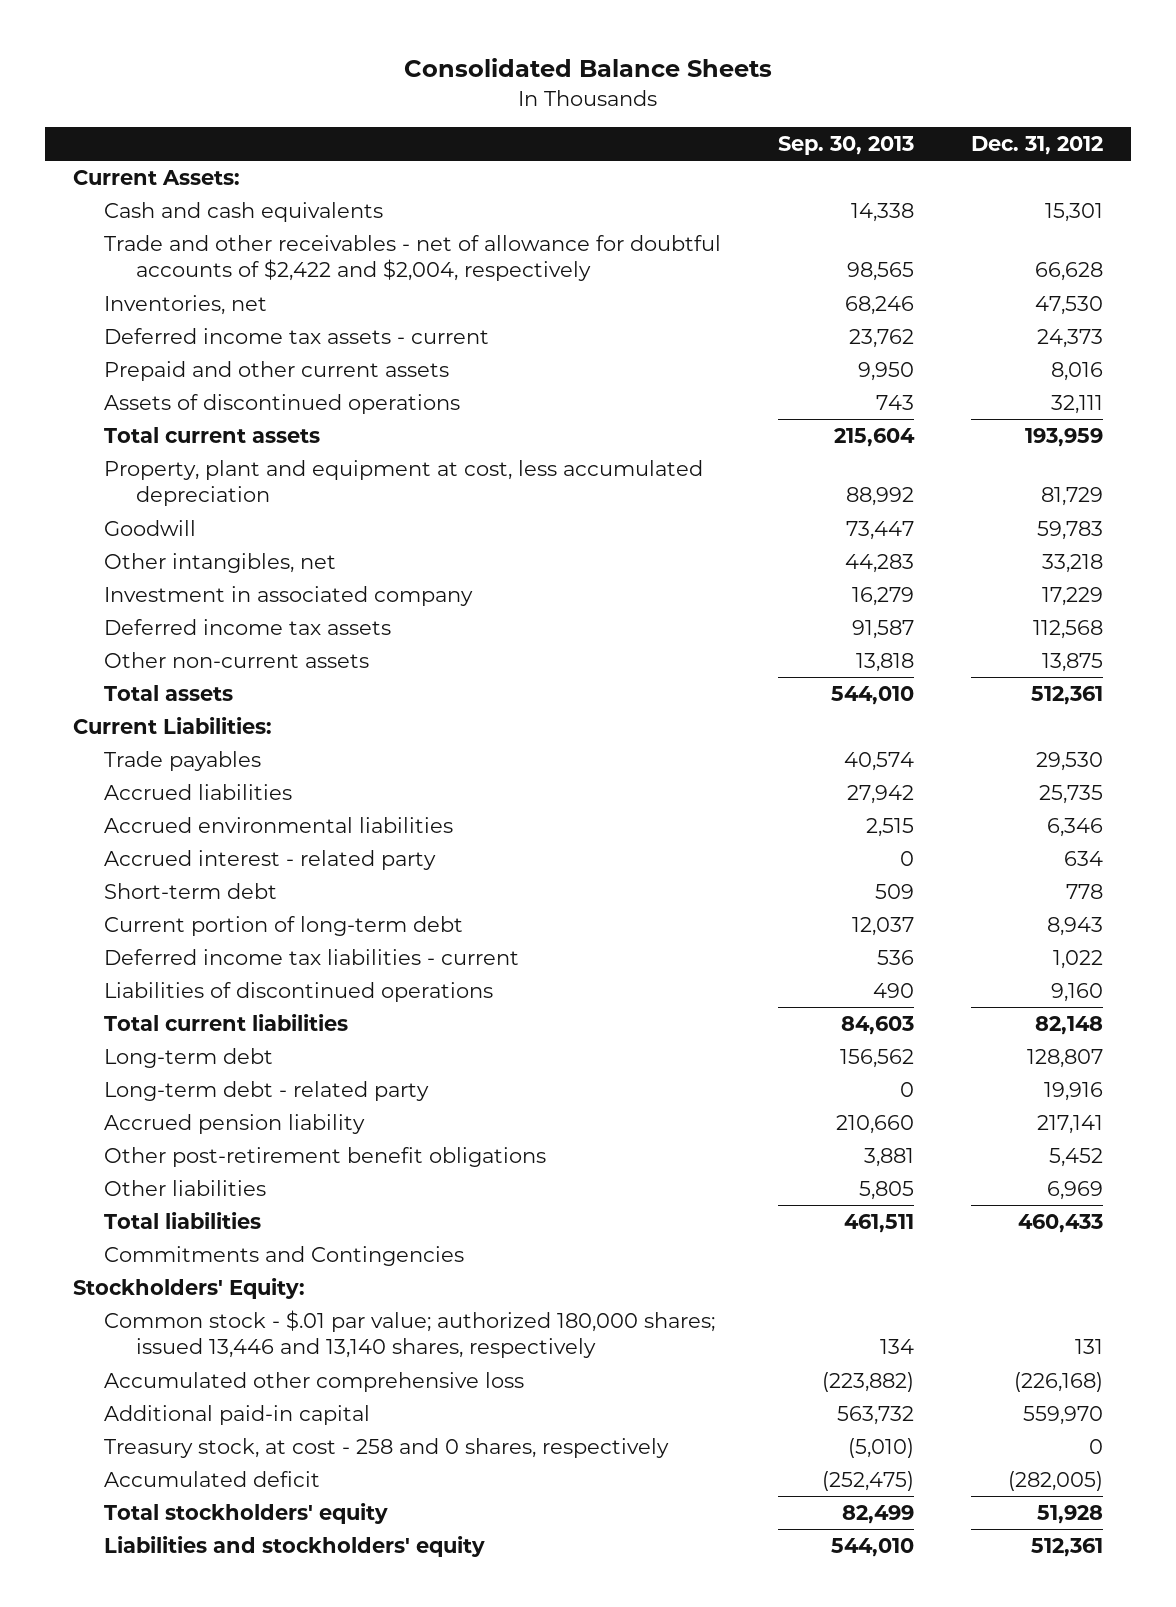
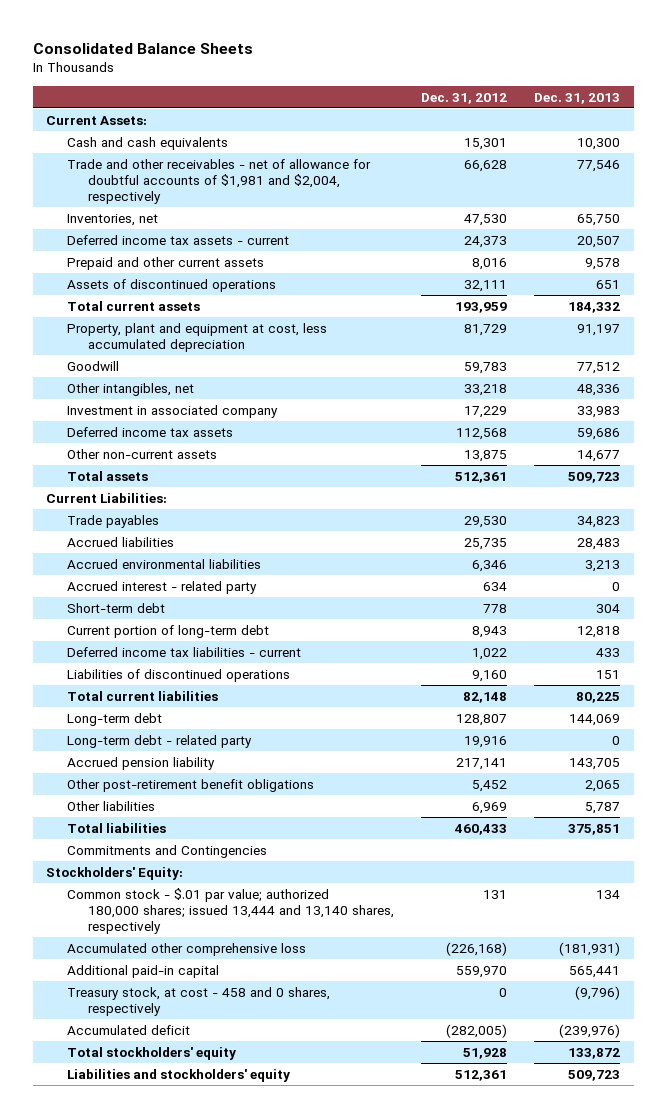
- | Sep. 30, 2013 | Dec. 31, 2012
+ | Dec. 31, 2012 | Dec. 31, 2013
- Trade and other receivables - net of allowance for doubtful accounts of $2,422 and $2,004, respectively | 98,565 | 66,628
+ Trade and other receivables - net of allowance for doubtful accounts of $1,981 and $2,004, respectively | 66,628 | 77,546
- Common stock - $.01 par value; authorized 180,000 shares; issued 13,446 and 13,140 shares, respectively | 134 | 131
+ Common stock - $.01 par value; authorized 180,000 shares; issued 13,444 and 13,140 shares, respectively | 131 | 134
- Treasury stock, at cost - 258 and 0 shares, respectively | (5,010) | 0
+ Treasury stock, at cost - 458 and 0 shares, respectively | 0 | (9,796)

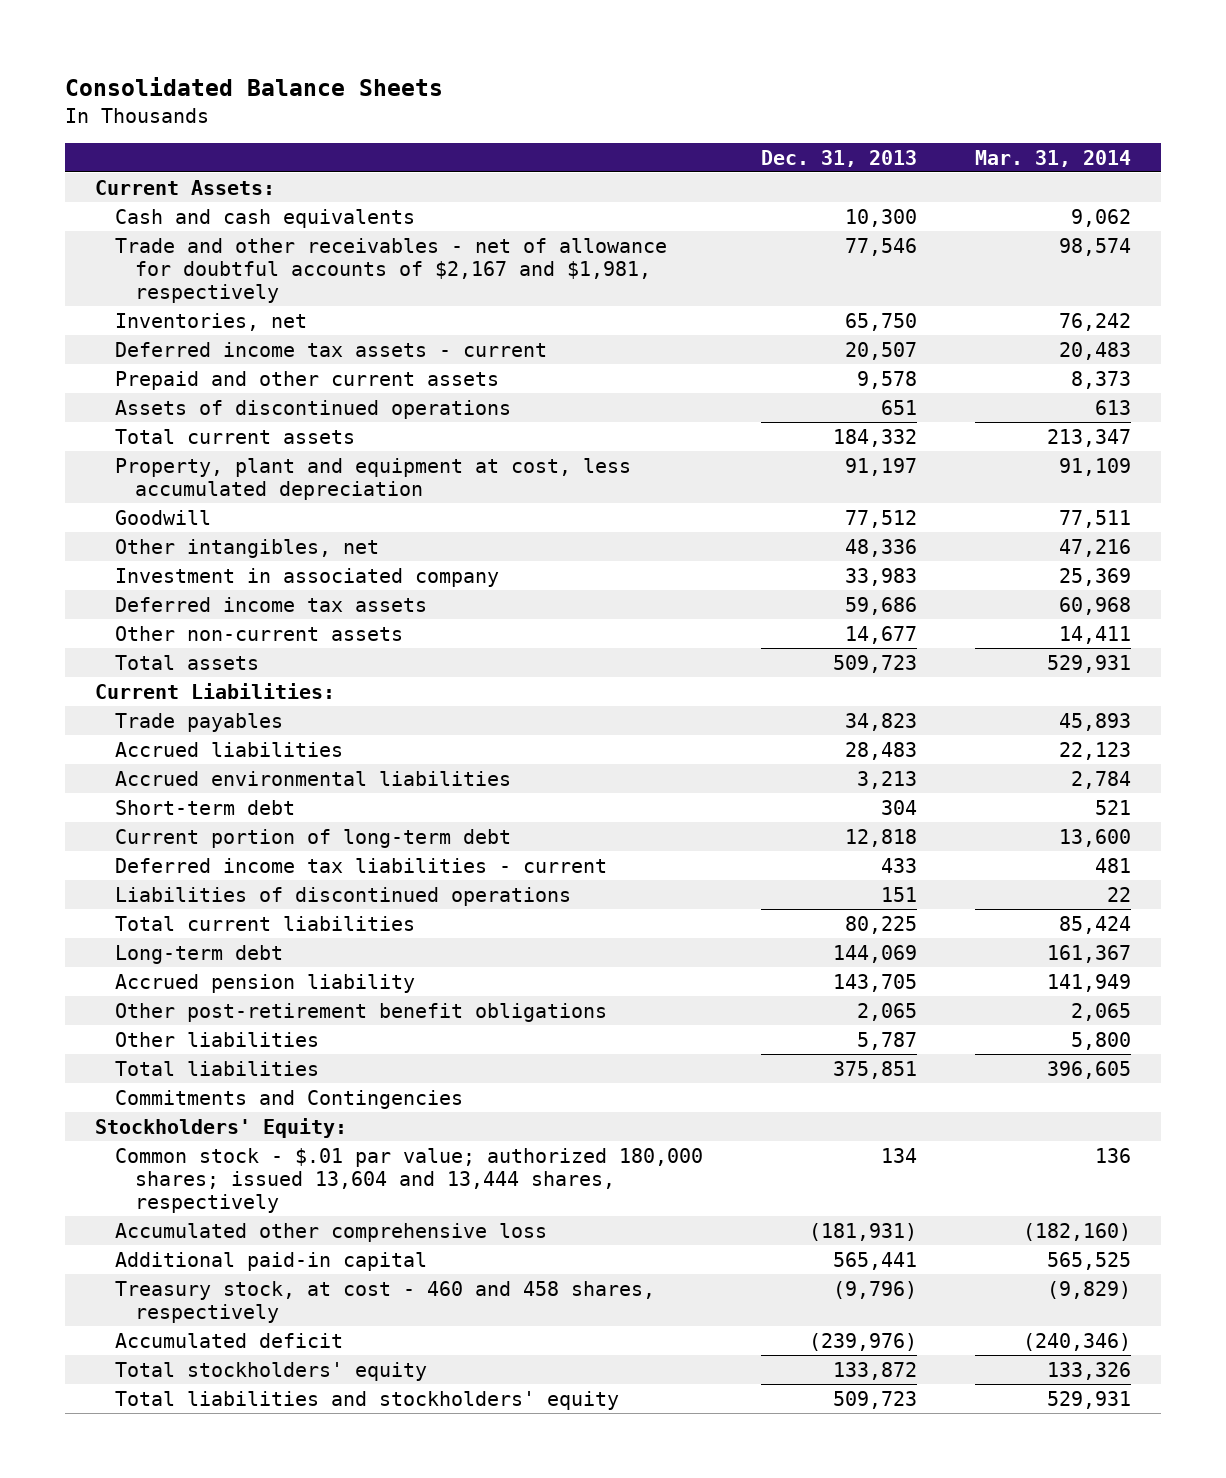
- | Dec. 31, 2012 | Dec. 31, 2013
+ | Dec. 31, 2013 | Mar. 31, 2014
- Trade and other receivables - net of allowance for doubtful accounts of $1,981 and $2,004, respectively | 66,628 | 77,546
+ Trade and other receivables - net of allowance for doubtful accounts of $2,167 and $1,981, respectively | 77,546 | 98,574
- Accrued interest - related party | 634 | 0
- Long-term debt - related party | 19,916 | 0
- Common stock - $.01 par value; authorized 180,000 shares; issued 13,444 and 13,140 shares, respectively | 131 | 134
+ Common stock - $.01 par value; authorized 180,000 shares; issued 13,604 and 13,444 shares, respectively | 134 | 136
- Treasury stock, at cost - 458 and 0 shares, respectively | 0 | (9,796)
+ Treasury stock, at cost - 460 and 458 shares, respectively | (9,796) | (9,829)
- Liabilities and stockholders' equity | 512,361 | 509,723
+ Total liabilities and stockholders' equity | 509,723 | 529,931

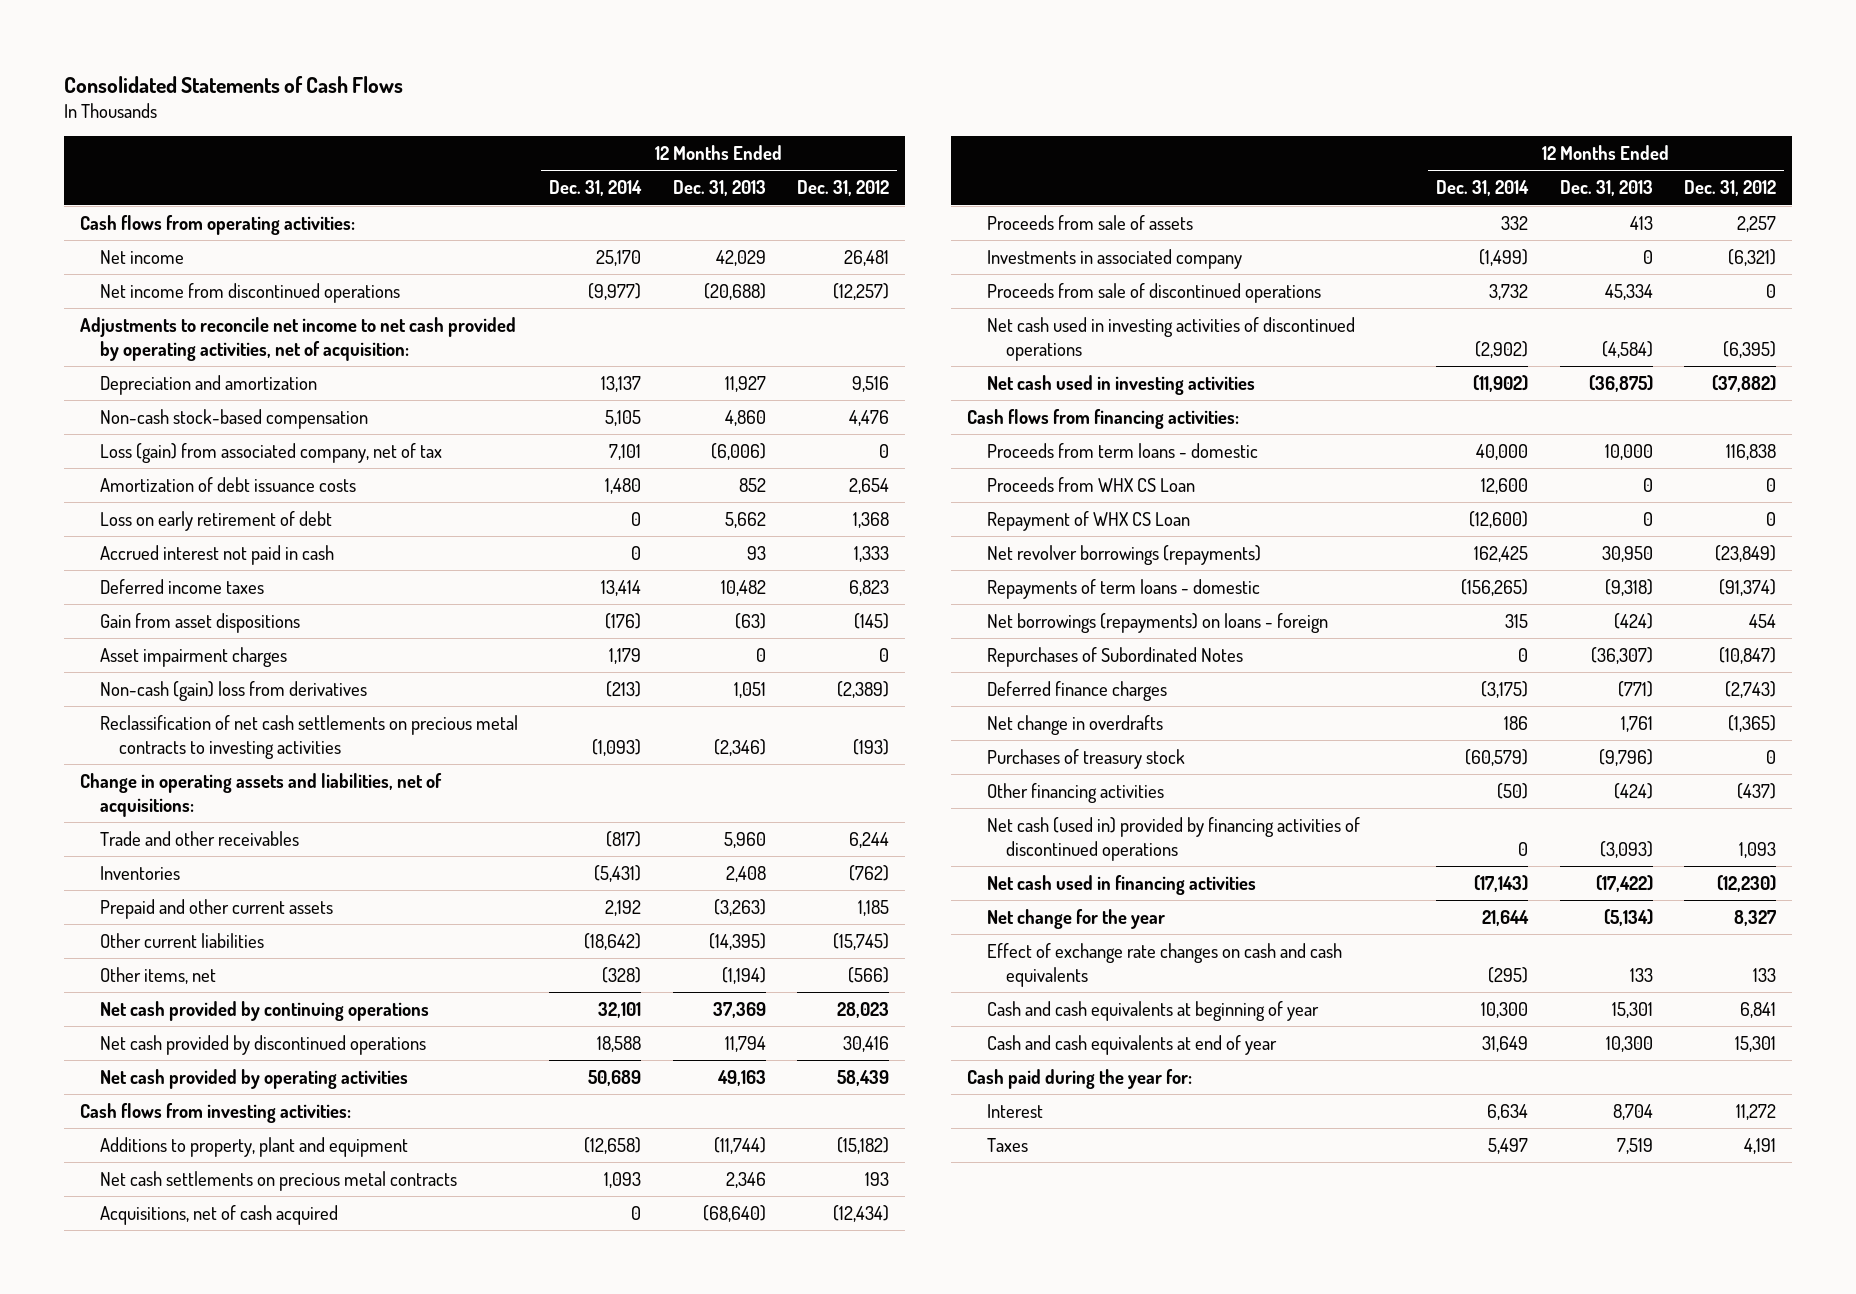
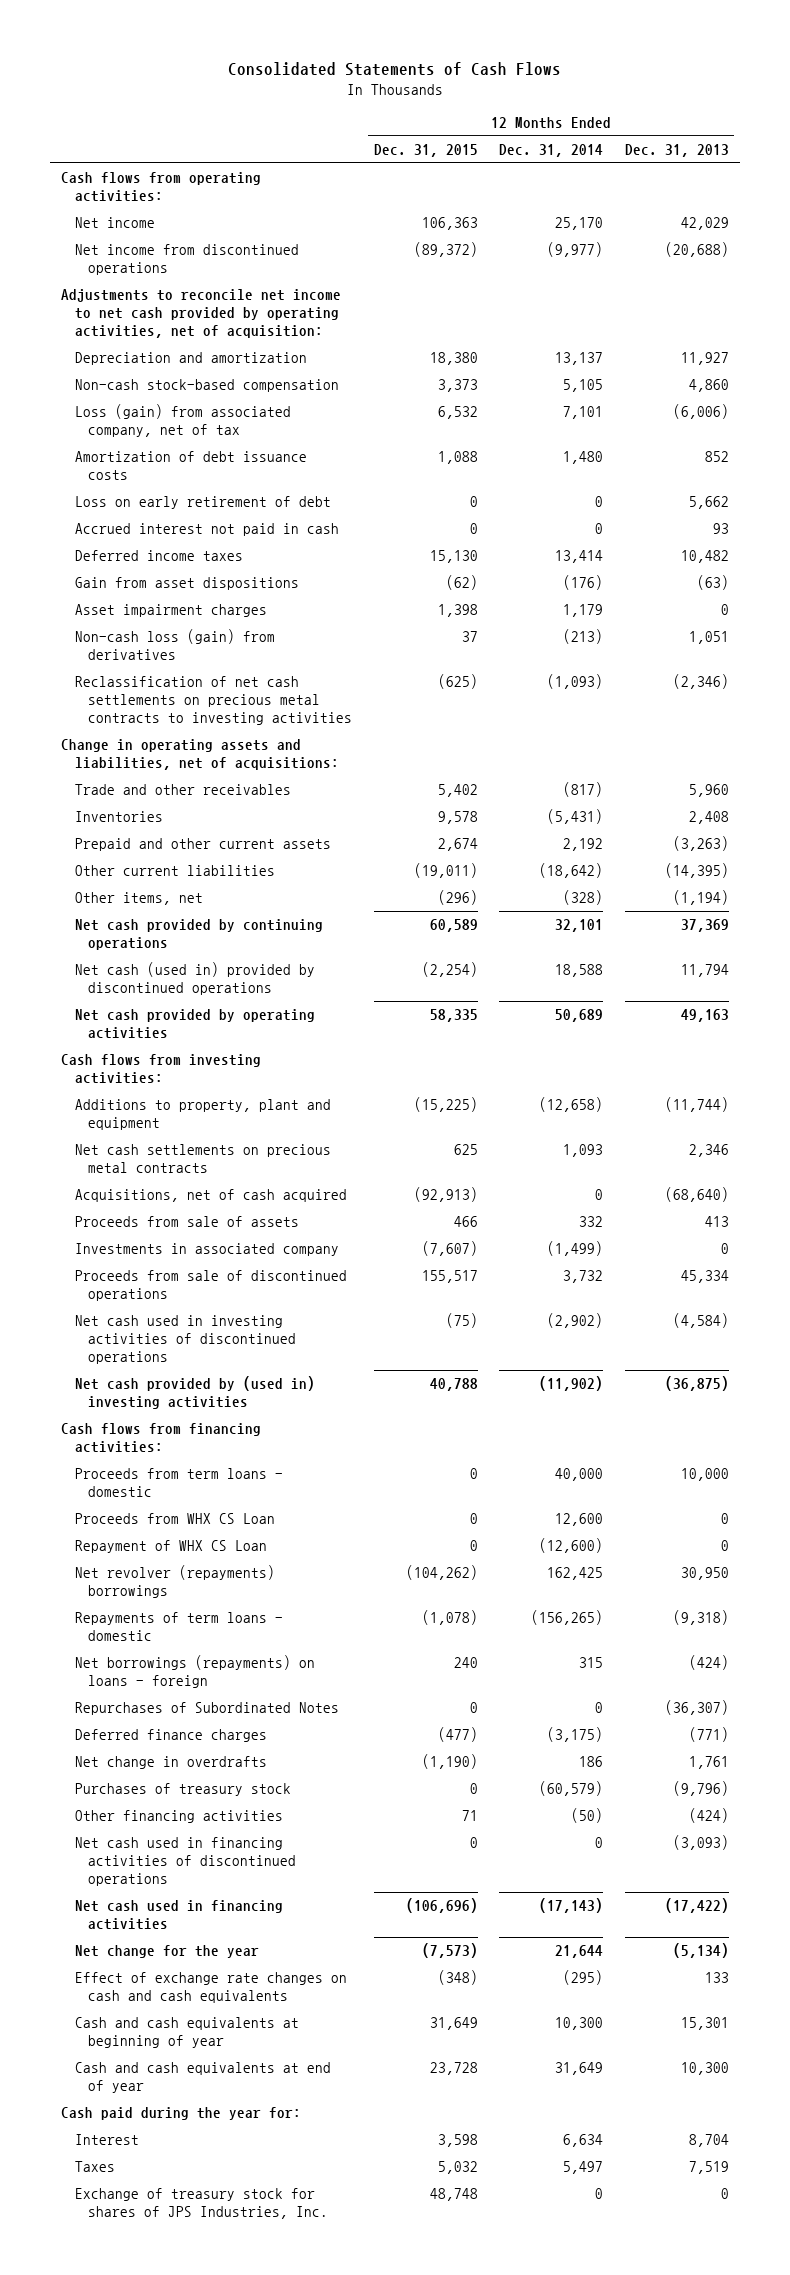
- | 12 Months Ended Dec. 31, 2014 | 12 Months Ended Dec. 31, 2013 | 12 Months Ended Dec. 31, 2012
+ | 12 Months Ended Dec. 31, 2015 | 12 Months Ended Dec. 31, 2014 | 12 Months Ended Dec. 31, 2013
- Non-cash (gain) loss from derivatives | (213) | 1,051 | (2,389)
+ Non-cash loss (gain) from derivatives | 37 | (213) | 1,051
- Net cash provided by discontinued operations | 18,588 | 11,794 | 30,416
+ Net cash (used in) provided by discontinued operations | (2,254) | 18,588 | 11,794
- Net cash used in investing activities | (11,902) | (36,875) | (37,882)
+ Net cash provided by (used in) investing activities | 40,788 | (11,902) | (36,875)
- Net revolver borrowings (repayments) | 162,425 | 30,950 | (23,849)
+ Net revolver (repayments) borrowings | (104,262) | 162,425 | 30,950
- Net cash (used in) provided by financing activities of discontinued operations | 0 | (3,093) | 1,093
+ Net cash used in financing activities of discontinued operations | 0 | 0 | (3,093)
+ Exchange of treasury stock for shares of JPS Industries, Inc. | 48,748 | 0 | 0

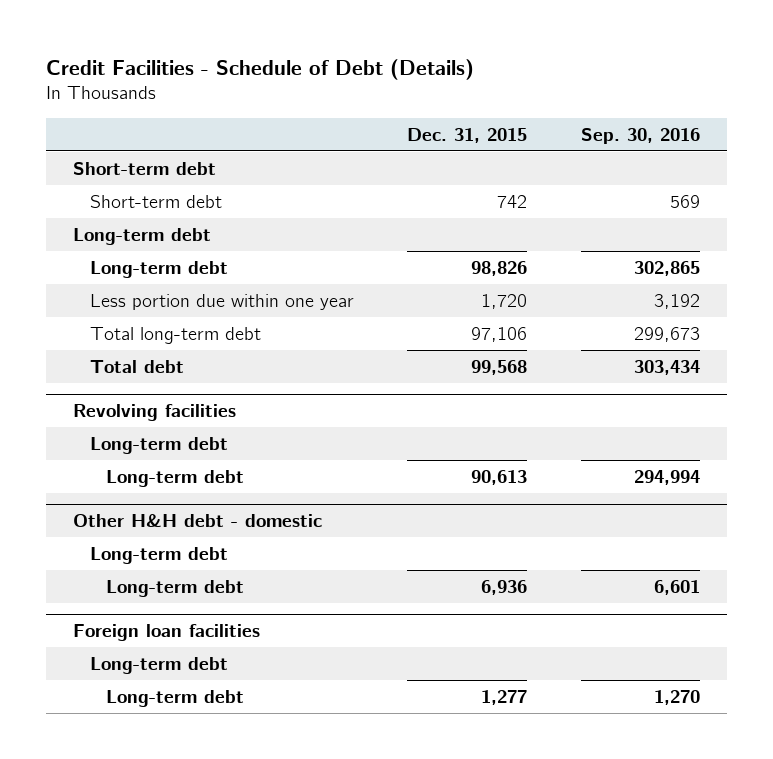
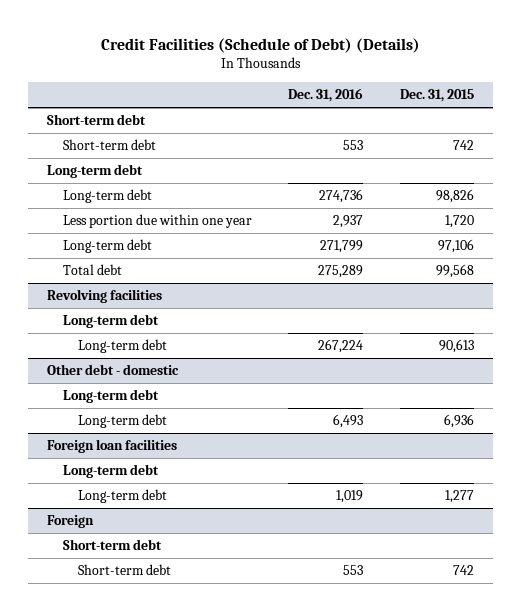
- Credit Facilities - Schedule of Debt (Details)
+ Credit Facilities (Schedule of Debt) (Details)
- | Dec. 31, 2015 | Sep. 30, 2016
+ | Dec. 31, 2016 | Dec. 31, 2015
- Total long-term debt | 97,106 | 299,673
+ Long-term debt | 271,799 | 97,106
- Other H&H debt - domestic
+ Other debt - domestic
+ Foreign
+ Short-term debt
+ Short-term debt | 553 | 742

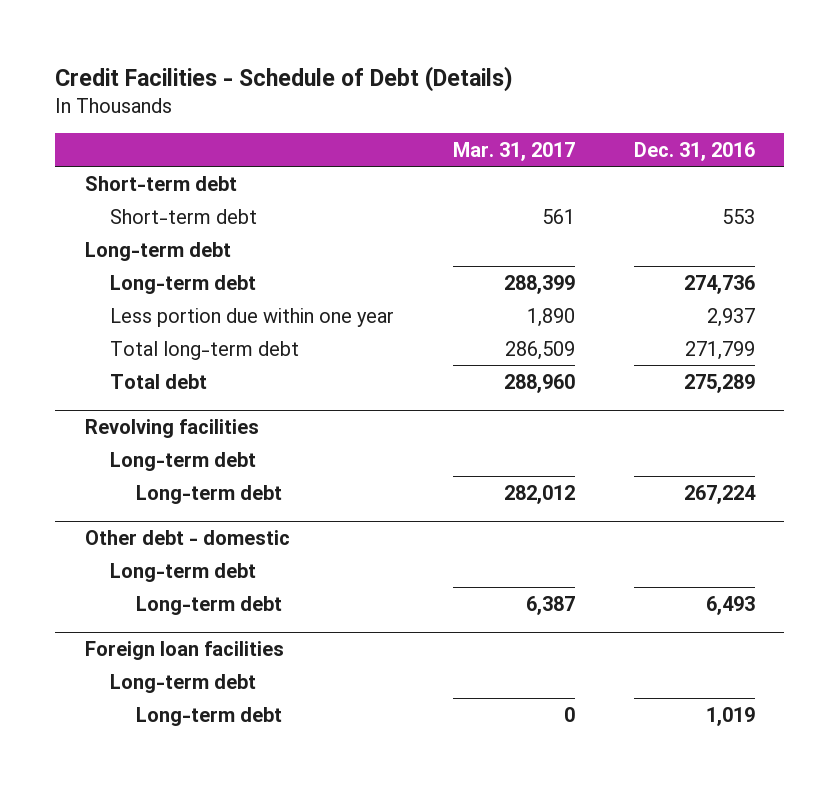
- Credit Facilities (Schedule of Debt) (Details)
+ Credit Facilities - Schedule of Debt (Details)
- | Dec. 31, 2016 | Dec. 31, 2015
+ | Mar. 31, 2017 | Dec. 31, 2016
- Long-term debt | 271,799 | 97,106
+ Total long-term debt | 286,509 | 271,799
- Foreign
- Short-term debt
- Short-term debt | 553 | 742

